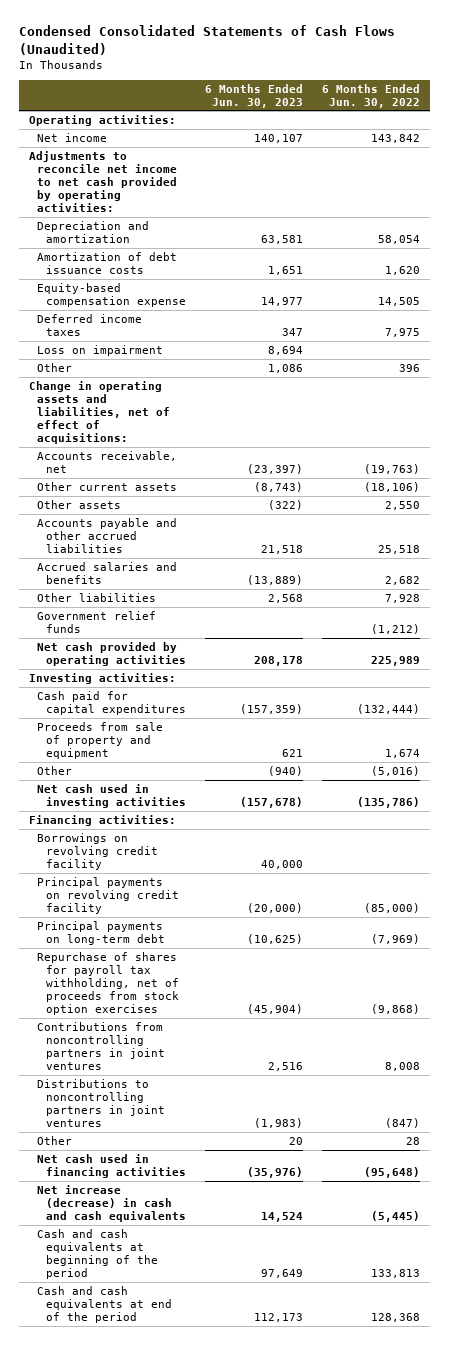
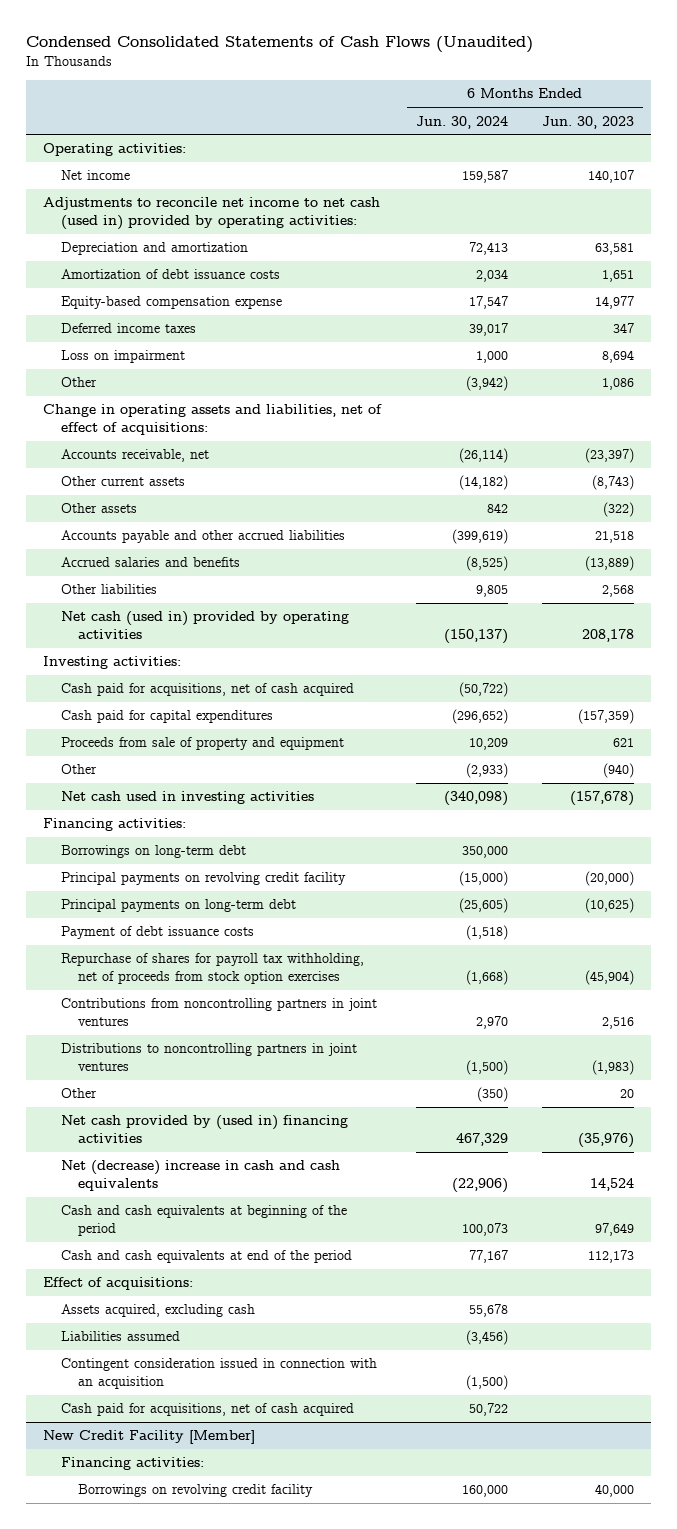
- | 6 Months Ended Jun. 30, 2023 | 6 Months Ended Jun. 30, 2022
+ | 6 Months Ended Jun. 30, 2024 | 6 Months Ended Jun. 30, 2023
- Adjustments to reconcile net income to net cash provided by operating activities:
+ Adjustments to reconcile net income to net cash (used in) provided by operating activities:
- Government relief funds | | (1,212)
- Net cash provided by operating activities | 208,178 | 225,989
+ Net cash (used in) provided by operating activities | (150,137) | 208,178
+ Cash paid for acquisitions, net of cash acquired | (50,722) |
- Borrowings on revolving credit facility | 40,000 |
+ Borrowings on long-term debt | 350,000 |
+ Payment of debt issuance costs | (1,518) |
- Net cash used in financing activities | (35,976) | (95,648)
- Net increase (decrease) in cash and cash equivalents | 14,524 | (5,445)
+ Net cash provided by (used in) financing activities | 467,329 | (35,976)
+ Net (decrease) increase in cash and cash equivalents | (22,906) | 14,524
+ Effect of acquisitions:
+ Assets acquired, excluding cash | 55,678 |
+ Liabilities assumed | (3,456) |
+ Contingent consideration issued in connection with an acquisition | (1,500) |
+ Cash paid for acquisitions, net of cash acquired | 50,722 |
+ New Credit Facility [Member]
+ Financing activities:
+ Borrowings on revolving credit facility | 160,000 | 40,000

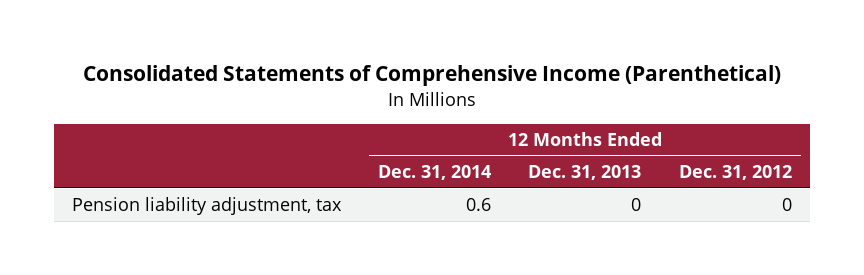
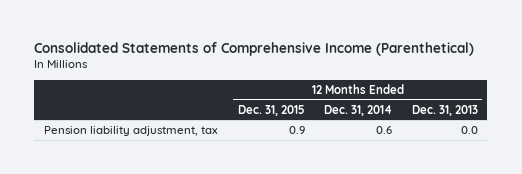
- | 12 Months Ended Dec. 31, 2014 | 12 Months Ended Dec. 31, 2013 | 12 Months Ended Dec. 31, 2012
+ | 12 Months Ended Dec. 31, 2015 | 12 Months Ended Dec. 31, 2014 | 12 Months Ended Dec. 31, 2013
- Pension liability adjustment, tax | 0.6 | 0 | 0
+ Pension liability adjustment, tax | 0.9 | 0.6 | 0.0

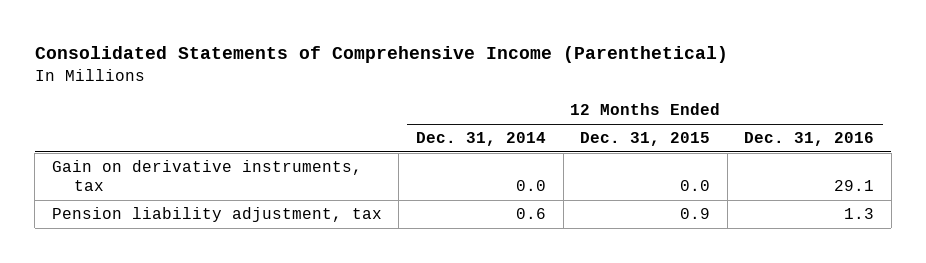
- | 12 Months Ended Dec. 31, 2015 | 12 Months Ended Dec. 31, 2014 | 12 Months Ended Dec. 31, 2013
+ | 12 Months Ended Dec. 31, 2014 | 12 Months Ended Dec. 31, 2015 | 12 Months Ended Dec. 31, 2016
+ Gain on derivative instruments, tax | 0.0 | 0.0 | 29.1

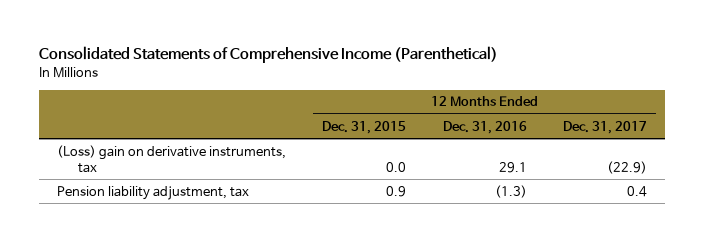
- | 12 Months Ended Dec. 31, 2014 | 12 Months Ended Dec. 31, 2015 | 12 Months Ended Dec. 31, 2016
+ | 12 Months Ended Dec. 31, 2015 | 12 Months Ended Dec. 31, 2016 | 12 Months Ended Dec. 31, 2017
- Gain on derivative instruments, tax | 0.0 | 0.0 | 29.1
- Pension liability adjustment, tax | 0.6 | 0.9 | 1.3
+ (Loss) gain on derivative instruments, tax | 0.0 | 29.1 | (22.9)
+ Pension liability adjustment, tax | 0.9 | (1.3) | 0.4

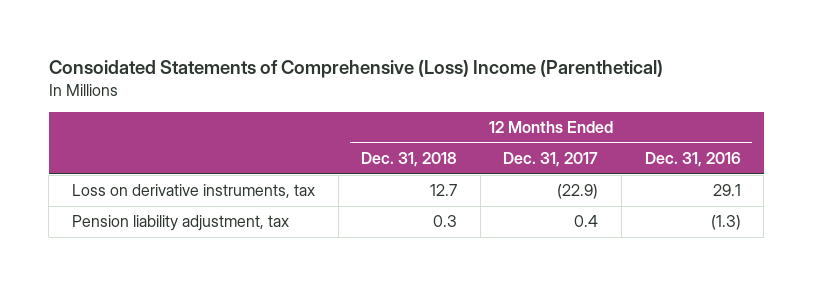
- Consolidated Statements of Comprehensive Income (Parenthetical)
+ Consoidated Statements of Comprehensive (Loss) Income (Parenthetical)
- | 12 Months Ended Dec. 31, 2015 | 12 Months Ended Dec. 31, 2016 | 12 Months Ended Dec. 31, 2017
+ | 12 Months Ended Dec. 31, 2018 | 12 Months Ended Dec. 31, 2017 | 12 Months Ended Dec. 31, 2016
- (Loss) gain on derivative instruments, tax | 0.0 | 29.1 | (22.9)
+ Loss on derivative instruments, tax | 12.7 | (22.9) | 29.1

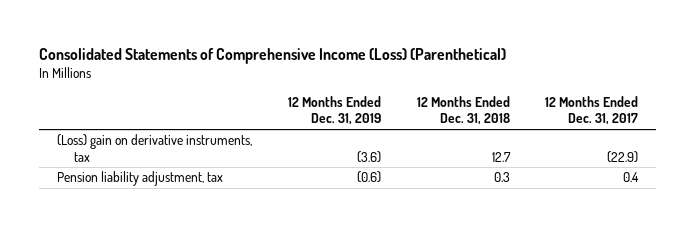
- Consoidated Statements of Comprehensive (Loss) Income (Parenthetical)
+ Consolidated Statements of Comprehensive Income (Loss) (Parenthetical)
- | 12 Months Ended Dec. 31, 2018 | 12 Months Ended Dec. 31, 2017 | 12 Months Ended Dec. 31, 2016
+ | 12 Months Ended Dec. 31, 2019 | 12 Months Ended Dec. 31, 2018 | 12 Months Ended Dec. 31, 2017
- Loss on derivative instruments, tax | 12.7 | (22.9) | 29.1
+ (Loss) gain on derivative instruments, tax | (3.6) | 12.7 | (22.9)

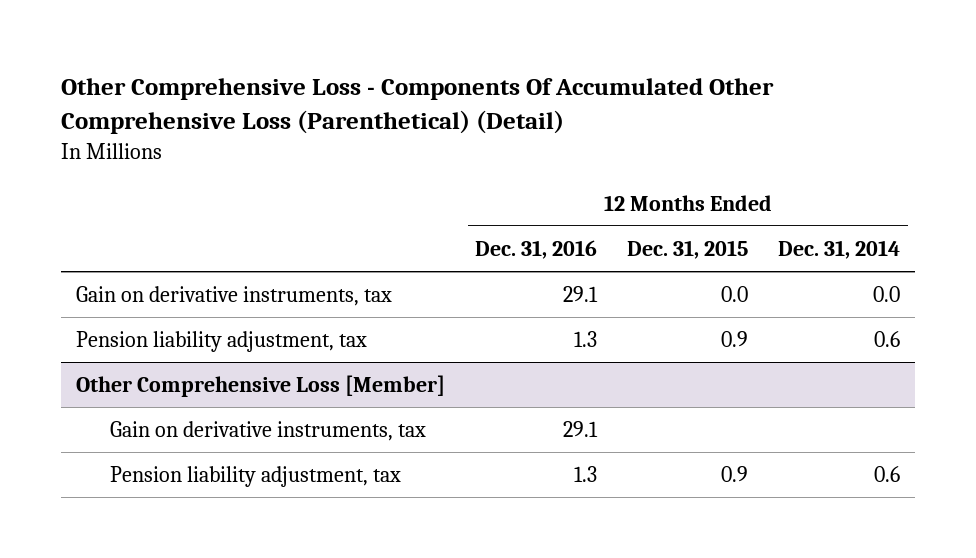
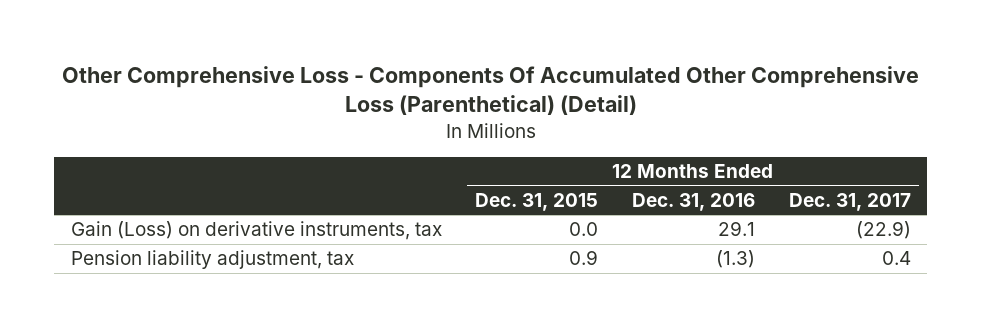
- | 12 Months Ended Dec. 31, 2016 | 12 Months Ended Dec. 31, 2015 | 12 Months Ended Dec. 31, 2014
+ | 12 Months Ended Dec. 31, 2015 | 12 Months Ended Dec. 31, 2016 | 12 Months Ended Dec. 31, 2017
- Gain on derivative instruments, tax | 29.1 | 0.0 | 0.0
- Pension liability adjustment, tax | 1.3 | 0.9 | 0.6
- Other Comprehensive Loss [Member]
- Gain on derivative instruments, tax | 29.1 | |
- Pension liability adjustment, tax | 1.3 | 0.9 | 0.6
+ Gain (Loss) on derivative instruments, tax | 0.0 | 29.1 | (22.9)
+ Pension liability adjustment, tax | 0.9 | (1.3) | 0.4

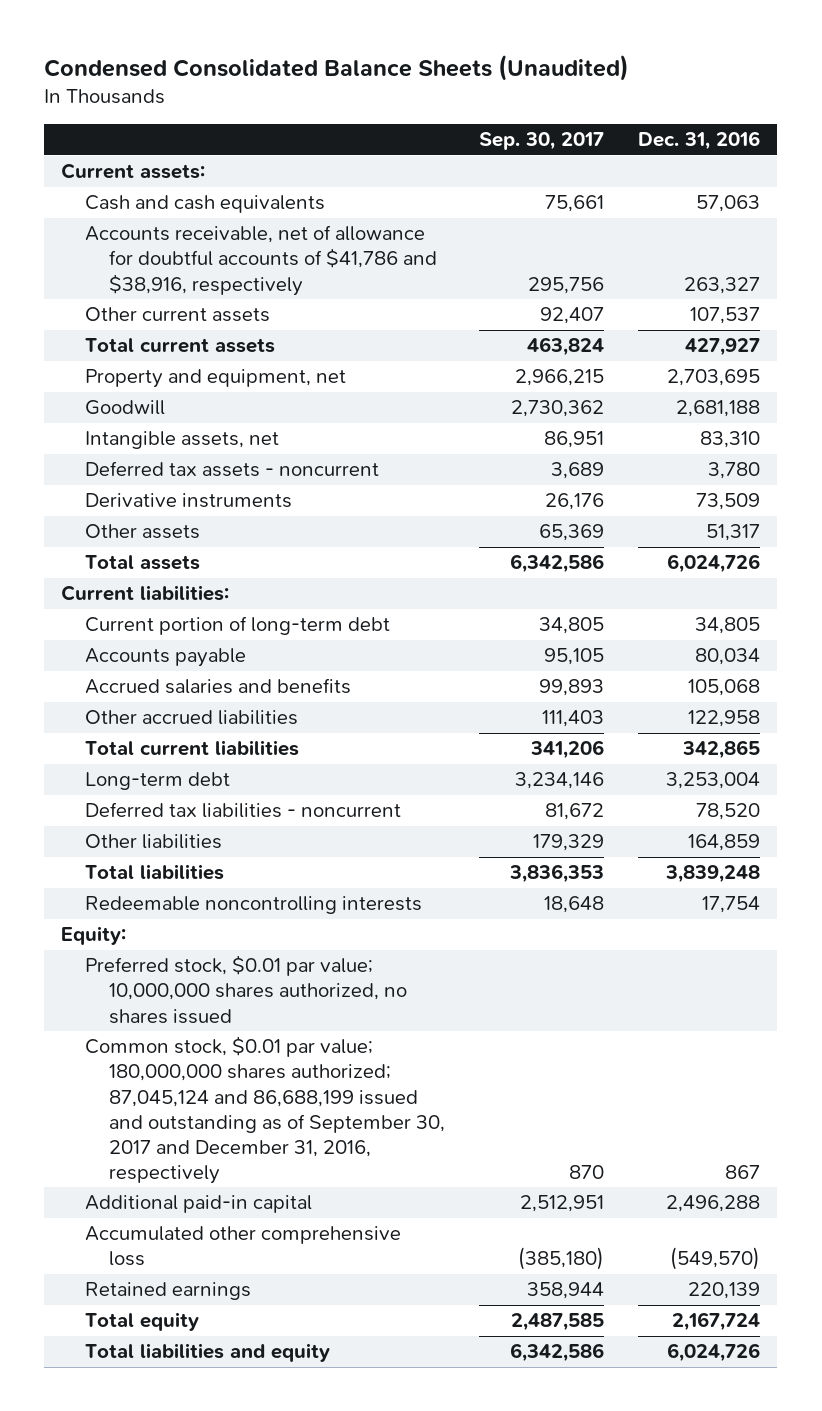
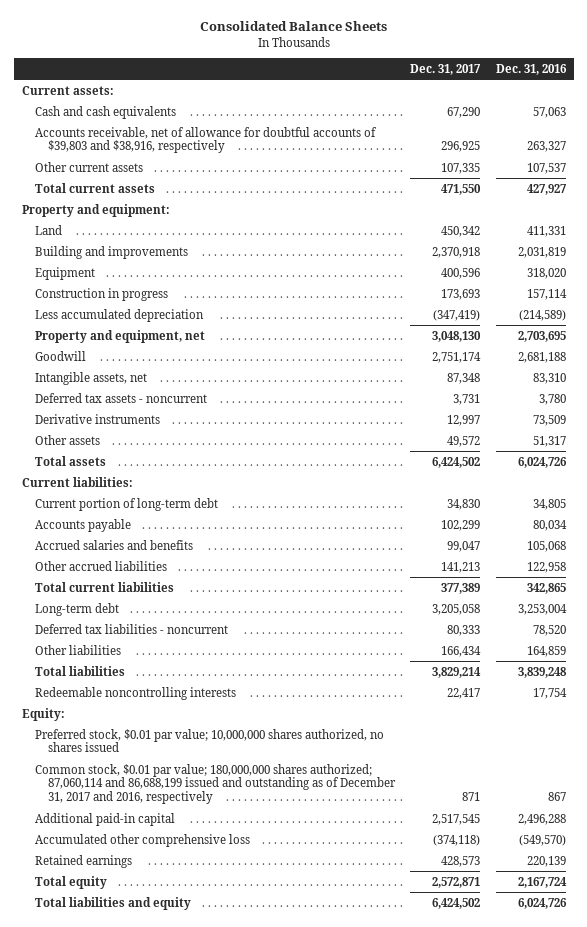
- Condensed Consolidated Balance Sheets (Unaudited)
+ Consolidated Balance Sheets
- | Sep. 30, 2017 | Dec. 31, 2016
+ | Dec. 31, 2017 | Dec. 31, 2016
- Accounts receivable, net of allowance for doubtful accounts of $41,786 and $38,916, respectively | 295,756 | 263,327
+ Accounts receivable, net of allowance for doubtful accounts of $39,803 and $38,916, respectively | 296,925 | 263,327
+ Property and equipment:
+ Land | 450,342 | 411,331
+ Building and improvements | 2,370,918 | 2,031,819
+ Equipment | 400,596 | 318,020
+ Construction in progress | 173,693 | 157,114
+ Less accumulated depreciation | (347,419) | (214,589)
- Common stock, $0.01 par value; 180,000,000 shares authorized; 87,045,124 and 86,688,199 issued and outstanding as of September 30, 2017 and December 31, 2016, respectively | 870 | 867
+ Common stock, $0.01 par value; 180,000,000 shares authorized; 87,060,114 and 86,688,199 issued and outstanding as of December 31, 2017 and 2016, respectively | 871 | 867

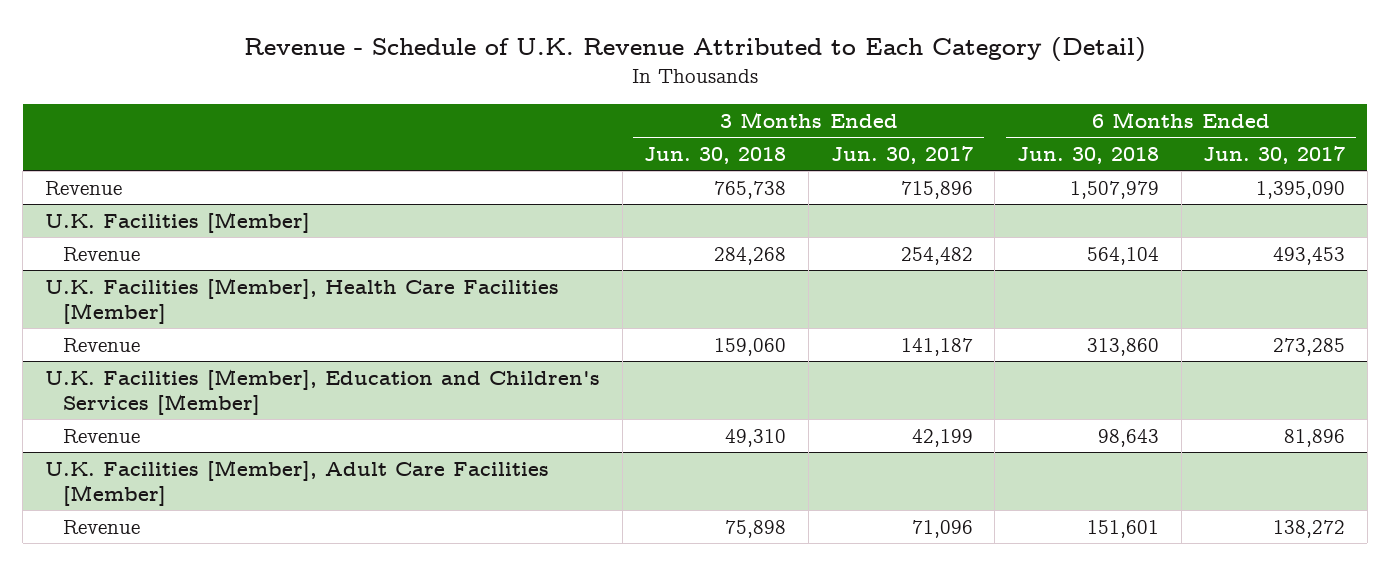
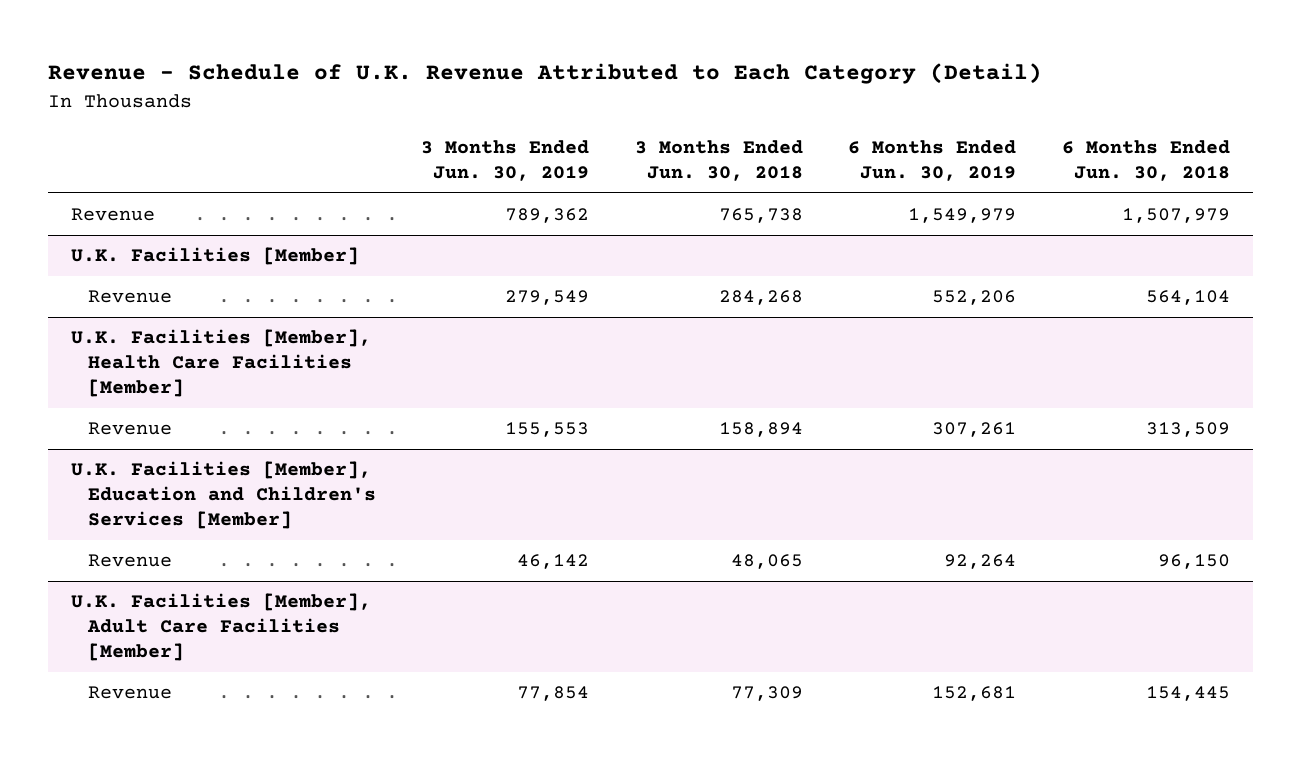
- | 3 Months Ended Jun. 30, 2018 | 3 Months Ended Jun. 30, 2017 | 6 Months Ended Jun. 30, 2018 | 6 Months Ended Jun. 30, 2017
+ | 3 Months Ended Jun. 30, 2019 | 3 Months Ended Jun. 30, 2018 | 6 Months Ended Jun. 30, 2019 | 6 Months Ended Jun. 30, 2018
@ U.K. Facilities [Member], Health Care Facilities [Member]
- Revenue | 159,060 | 141,187 | 313,860 | 273,285
+ Revenue | 155,553 | 158,894 | 307,261 | 313,509
@ U.K. Facilities [Member], Education and Children's Services [Member]
- Revenue | 49,310 | 42,199 | 98,643 | 81,896
+ Revenue | 46,142 | 48,065 | 92,264 | 96,150
@ U.K. Facilities [Member], Adult Care Facilities [Member]
- Revenue | 75,898 | 71,096 | 151,601 | 138,272
+ Revenue | 77,854 | 77,309 | 152,681 | 154,445

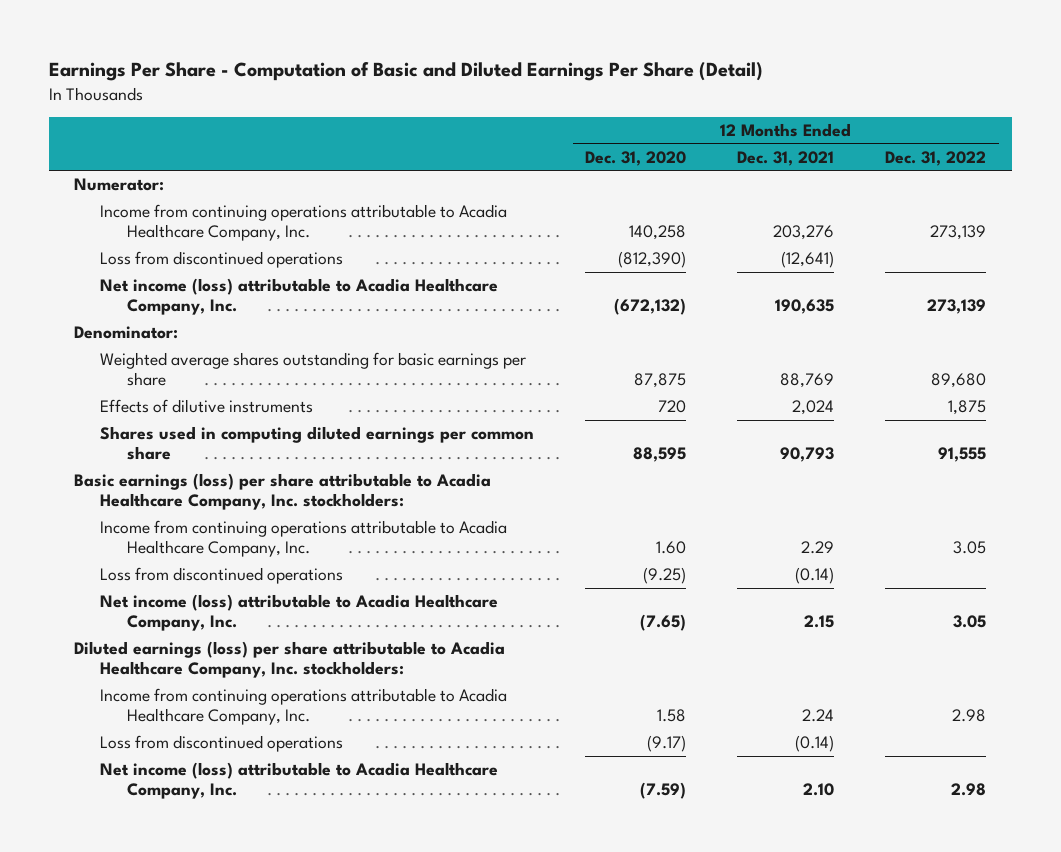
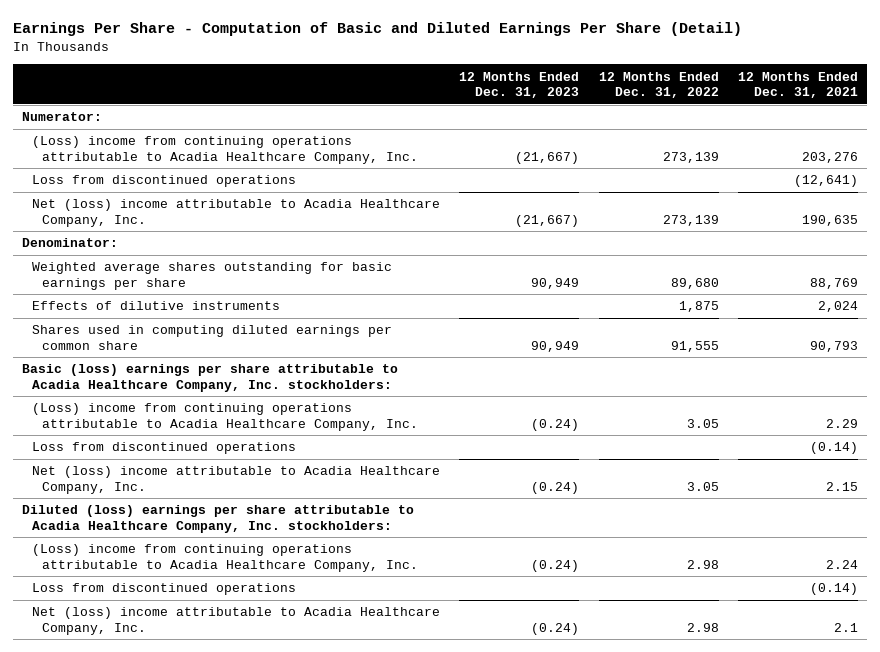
- | 12 Months Ended Dec. 31, 2020 | 12 Months Ended Dec. 31, 2021 | 12 Months Ended Dec. 31, 2022
+ | 12 Months Ended Dec. 31, 2023 | 12 Months Ended Dec. 31, 2022 | 12 Months Ended Dec. 31, 2021
- Income from continuing operations attributable to Acadia Healthcare Company, Inc. | 140,258 | 203,276 | 273,139
+ (Loss) income from continuing operations attributable to Acadia Healthcare Company, Inc. | (21,667) | 273,139 | 203,276
- Net income (loss) attributable to Acadia Healthcare Company, Inc. | (672,132) | 190,635 | 273,139
+ Net (loss) income attributable to Acadia Healthcare Company, Inc. | (21,667) | 273,139 | 190,635
- Basic earnings (loss) per share attributable to Acadia Healthcare Company, Inc. stockholders:
- Income from continuing operations attributable to Acadia Healthcare Company, Inc. | 1.60 | 2.29 | 3.05
+ Basic (loss) earnings per share attributable to Acadia Healthcare Company, Inc. stockholders:
+ (Loss) income from continuing operations attributable to Acadia Healthcare Company, Inc. | (0.24) | 3.05 | 2.29
- Net income (loss) attributable to Acadia Healthcare Company, Inc. | (7.65) | 2.15 | 3.05
- Diluted earnings (loss) per share attributable to Acadia Healthcare Company, Inc. stockholders:
- Income from continuing operations attributable to Acadia Healthcare Company, Inc. | 1.58 | 2.24 | 2.98
+ Net (loss) income attributable to Acadia Healthcare Company, Inc. | (0.24) | 3.05 | 2.15
+ Diluted (loss) earnings per share attributable to Acadia Healthcare Company, Inc. stockholders:
+ (Loss) income from continuing operations attributable to Acadia Healthcare Company, Inc. | (0.24) | 2.98 | 2.24
- Net income (loss) attributable to Acadia Healthcare Company, Inc. | (7.59) | 2.10 | 2.98
+ Net (loss) income attributable to Acadia Healthcare Company, Inc. | (0.24) | 2.98 | 2.1

